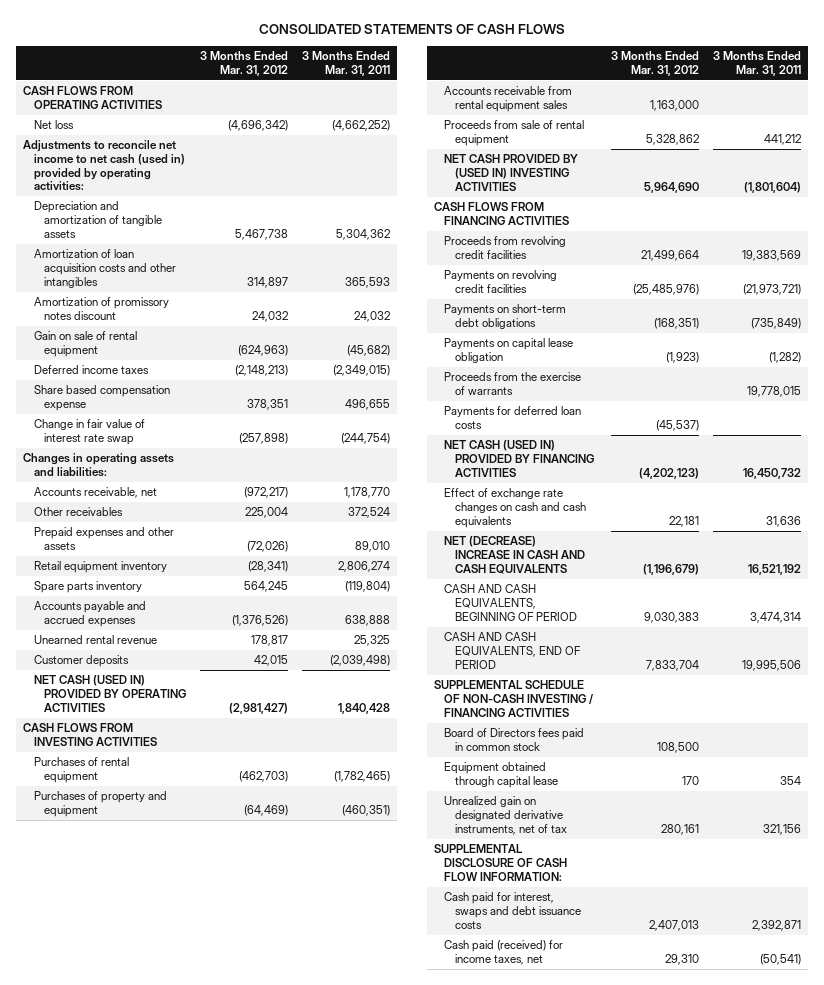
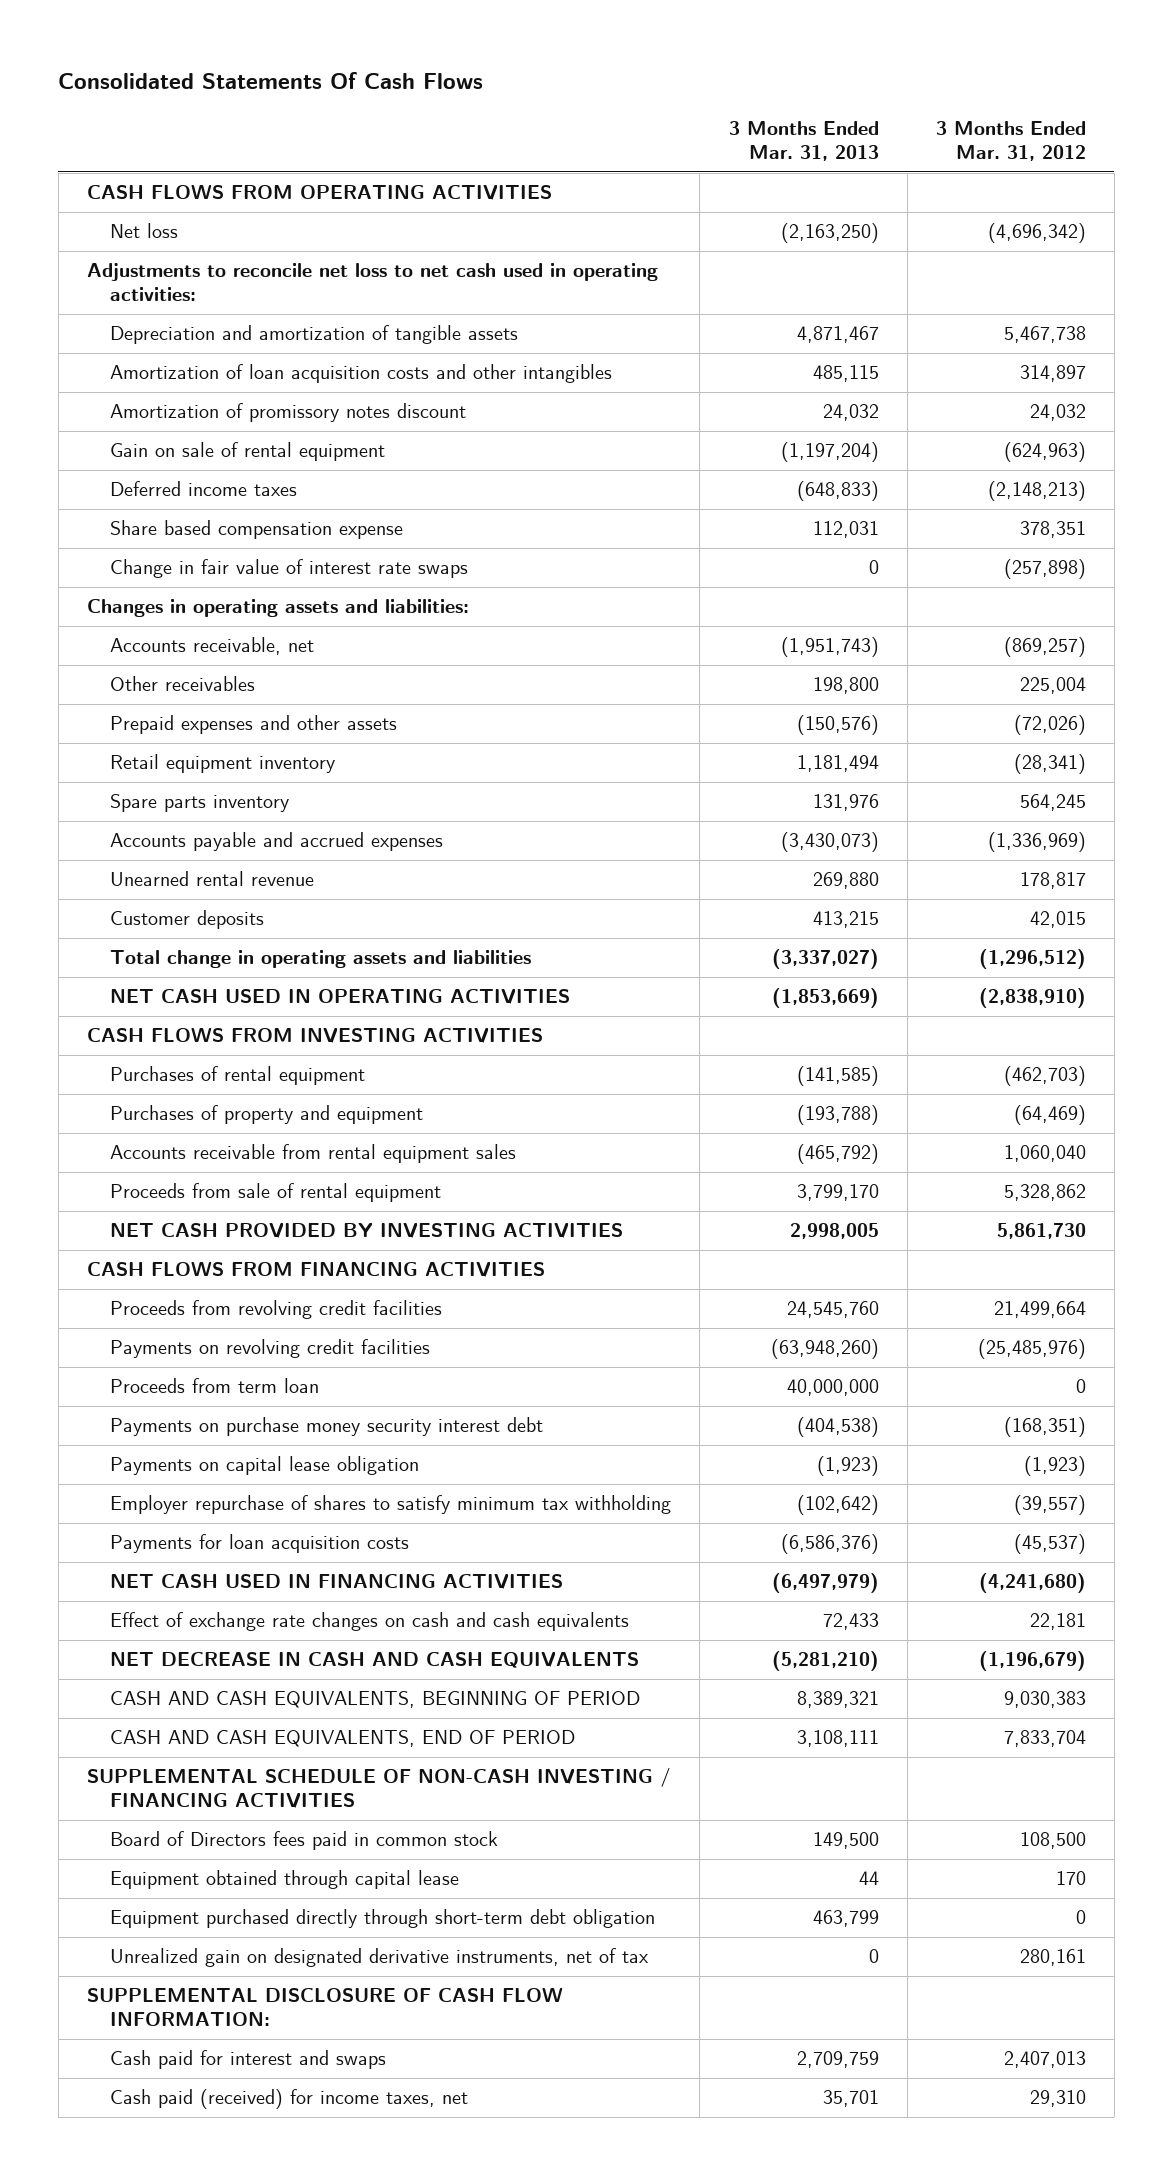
- CONSOLIDATED STATEMENTS OF CASH FLOWS
+ Consolidated Statements Of Cash Flows
- | 3 Months Ended Mar. 31, 2012 | 3 Months Ended Mar. 31, 2011
+ | 3 Months Ended Mar. 31, 2013 | 3 Months Ended Mar. 31, 2012
- Adjustments to reconcile net income to net cash (used in) provided by operating activities:
+ Adjustments to reconcile net loss to net cash used in operating activities:
- Change in fair value of interest rate swap | (257,898) | (244,754)
+ Change in fair value of interest rate swaps | 0 | (257,898)
- Accounts receivable, net | (972,217) | 1,178,770
+ Accounts receivable, net | (1,951,743) | (869,257)
- Accounts payable and accrued expenses | (1,376,526) | 638,888
+ Accounts payable and accrued expenses | (3,430,073) | (1,336,969)
- NET CASH (USED IN) PROVIDED BY OPERATING ACTIVITIES | (2,981,427) | 1,840,428
+ Total change in operating assets and liabilities | (3,337,027) | (1,296,512)
+ NET CASH USED IN OPERATING ACTIVITIES | (1,853,669) | (2,838,910)
- Accounts receivable from rental equipment sales | 1,163,000 |
+ Accounts receivable from rental equipment sales | (465,792) | 1,060,040
- NET CASH PROVIDED BY (USED IN) INVESTING ACTIVITIES | 5,964,690 | (1,801,604)
+ NET CASH PROVIDED BY INVESTING ACTIVITIES | 2,998,005 | 5,861,730
- Payments on short-term debt obligations | (168,351) | (735,849)
+ Proceeds from term loan | 40,000,000 | 0
+ Payments on purchase money security interest debt | (404,538) | (168,351)
- Proceeds from the exercise of warrants | | 19,778,015
- Payments for deferred loan costs | (45,537) |
- NET CASH (USED IN) PROVIDED BY FINANCING ACTIVITIES | (4,202,123) | 16,450,732
+ Employer repurchase of shares to satisfy minimum tax withholding | (102,642) | (39,557)
+ Payments for loan acquisition costs | (6,586,376) | (45,537)
+ NET CASH USED IN FINANCING ACTIVITIES | (6,497,979) | (4,241,680)
- NET (DECREASE) INCREASE IN CASH AND CASH EQUIVALENTS | (1,196,679) | 16,521,192
+ NET DECREASE IN CASH AND CASH EQUIVALENTS | (5,281,210) | (1,196,679)
+ Equipment purchased directly through short-term debt obligation | 463,799 | 0
- Cash paid for interest, swaps and debt issuance costs | 2,407,013 | 2,392,871
+ Cash paid for interest and swaps | 2,709,759 | 2,407,013

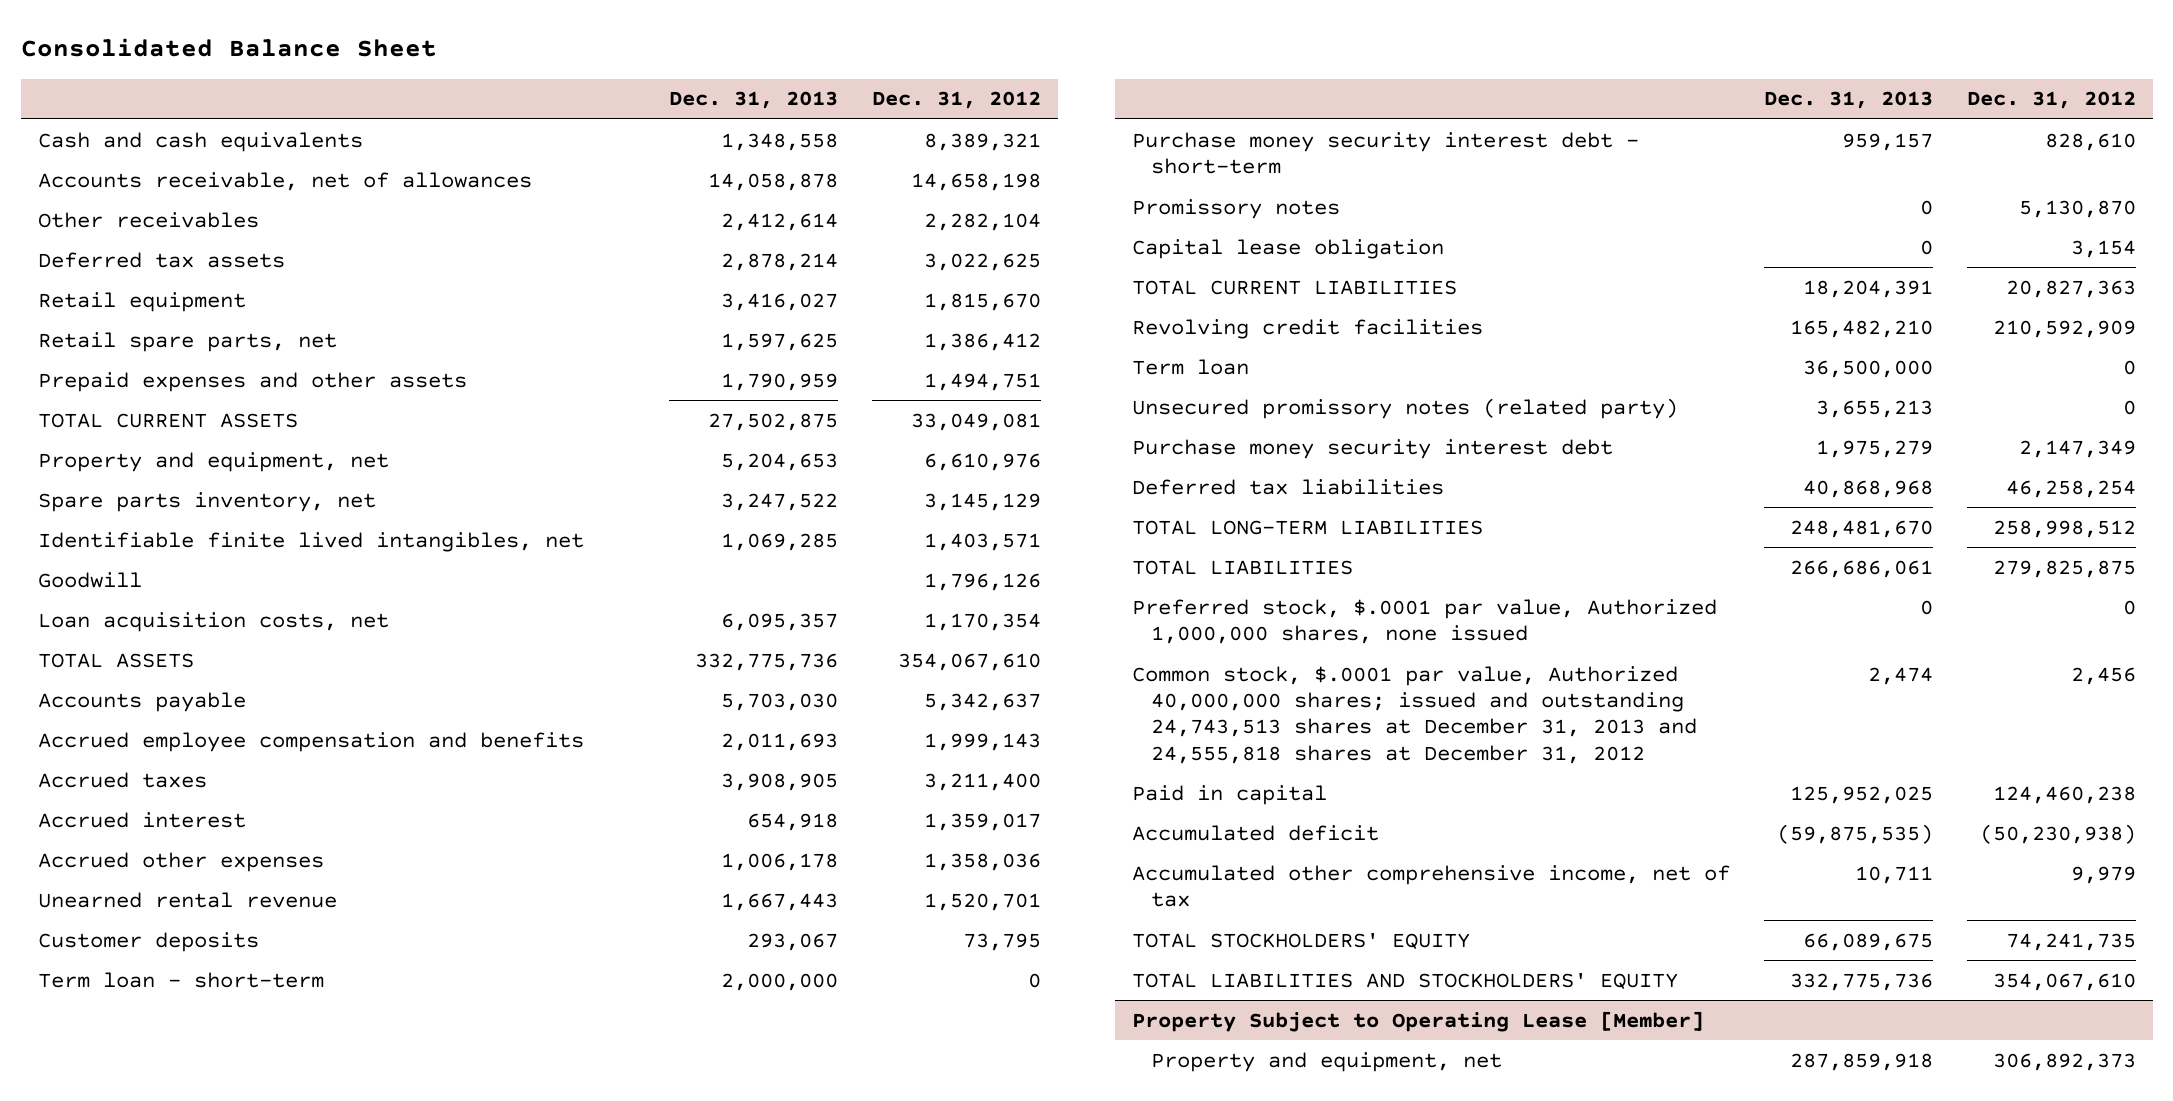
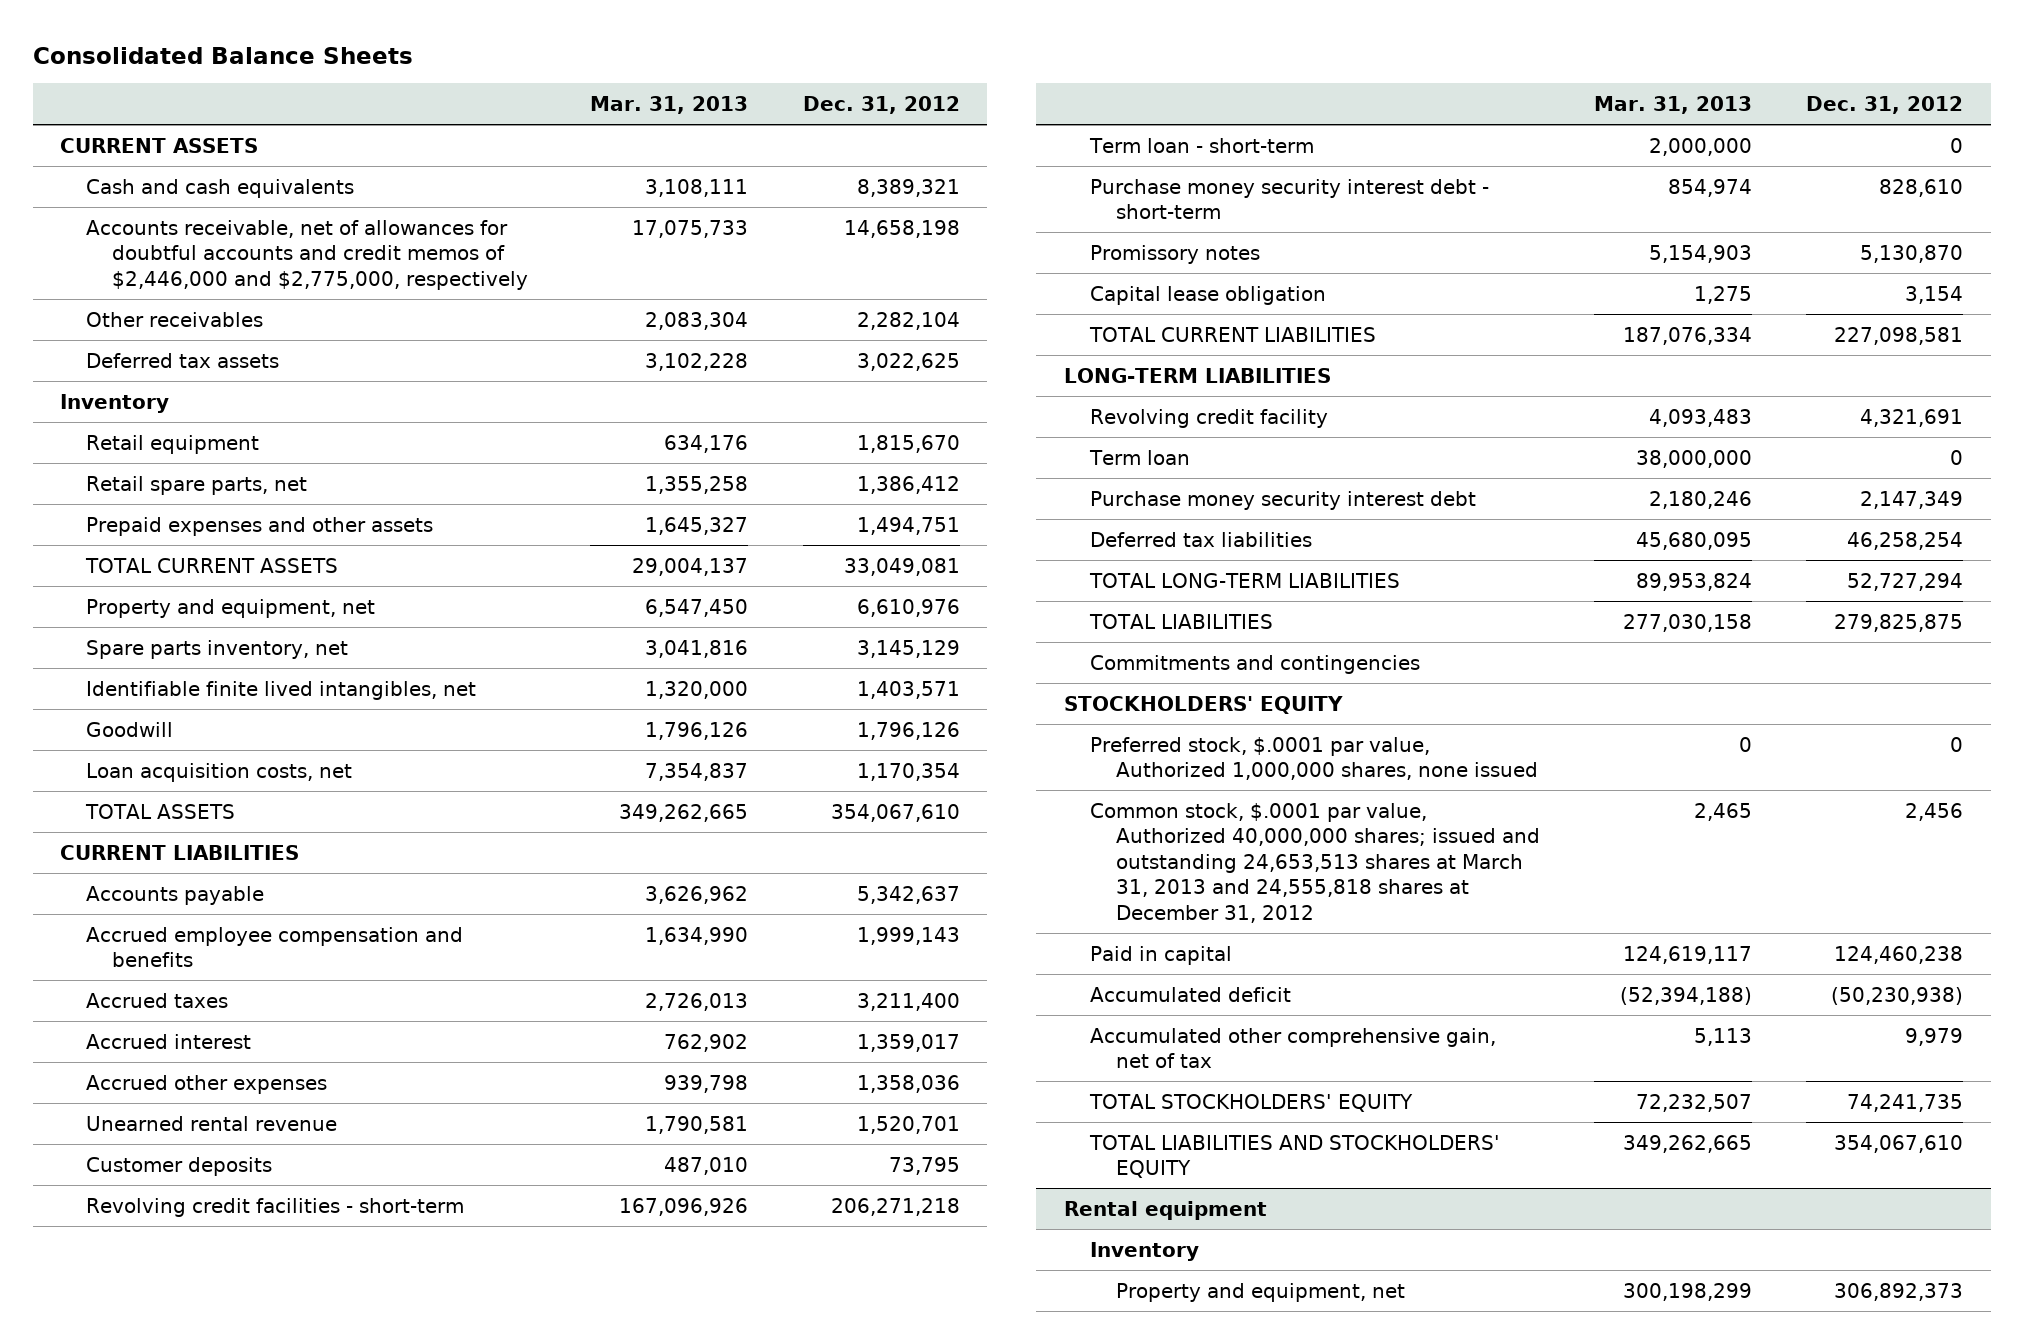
- Consolidated Balance Sheet
+ Consolidated Balance Sheets
- | Dec. 31, 2013 | Dec. 31, 2012
+ | Mar. 31, 2013 | Dec. 31, 2012
+ CURRENT ASSETS
- Accounts receivable, net of allowances | 14,058,878 | 14,658,198
+ Accounts receivable, net of allowances for doubtful accounts and credit memos of $2,446,000 and $2,775,000, respectively | 17,075,733 | 14,658,198
+ Inventory
+ CURRENT LIABILITIES
+ Revolving credit facilities - short-term | 167,096,926 | 206,271,218
- TOTAL CURRENT LIABILITIES | 18,204,391 | 20,827,363
- Revolving credit facilities | 165,482,210 | 210,592,909
+ TOTAL CURRENT LIABILITIES | 187,076,334 | 227,098,581
+ LONG-TERM LIABILITIES
+ Revolving credit facility | 4,093,483 | 4,321,691
- Unsecured promissory notes (related party) | 3,655,213 | 0
- TOTAL LONG-TERM LIABILITIES | 248,481,670 | 258,998,512
+ TOTAL LONG-TERM LIABILITIES | 89,953,824 | 52,727,294
+ Commitments and contingencies
+ STOCKHOLDERS' EQUITY
- Common stock, $.0001 par value, Authorized 40,000,000 shares; issued and outstanding 24,743,513 shares at December 31, 2013 and 24,555,818 shares at December 31, 2012 | 2,474 | 2,456
+ Common stock, $.0001 par value, Authorized 40,000,000 shares; issued and outstanding 24,653,513 shares at March 31, 2013 and 24,555,818 shares at December 31, 2012 | 2,465 | 2,456
- Accumulated other comprehensive income, net of tax | 10,711 | 9,979
+ Accumulated other comprehensive gain, net of tax | 5,113 | 9,979
- Property Subject to Operating Lease [Member]
+ Rental equipment
+ Inventory

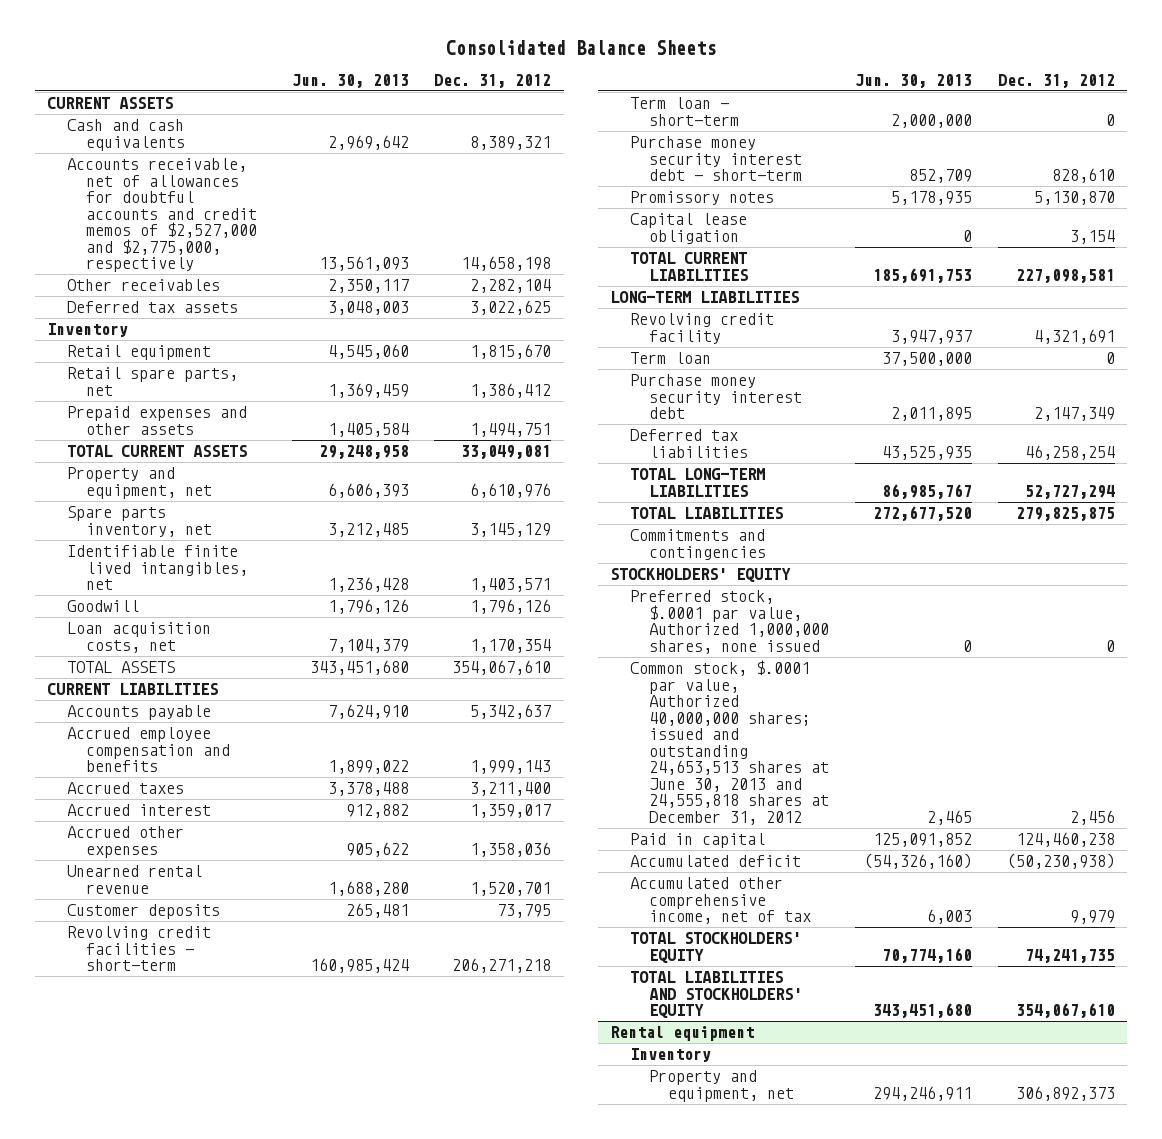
- | Mar. 31, 2013 | Dec. 31, 2012
+ | Jun. 30, 2013 | Dec. 31, 2012
- Accounts receivable, net of allowances for doubtful accounts and credit memos of $2,446,000 and $2,775,000, respectively | 17,075,733 | 14,658,198
+ Accounts receivable, net of allowances for doubtful accounts and credit memos of $2,527,000 and $2,775,000, respectively | 13,561,093 | 14,658,198
- Common stock, $.0001 par value, Authorized 40,000,000 shares; issued and outstanding 24,653,513 shares at March 31, 2013 and 24,555,818 shares at December 31, 2012 | 2,465 | 2,456
+ Common stock, $.0001 par value, Authorized 40,000,000 shares; issued and outstanding 24,653,513 shares at June 30, 2013 and 24,555,818 shares at December 31, 2012 | 2,465 | 2,456
- Accumulated other comprehensive gain, net of tax | 5,113 | 9,979
+ Accumulated other comprehensive income, net of tax | 6,003 | 9,979

